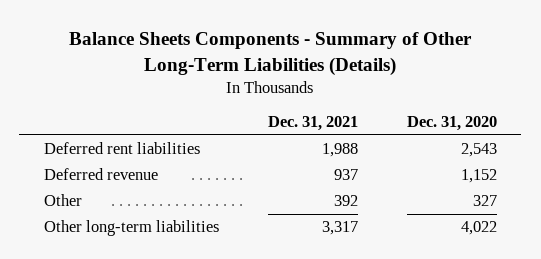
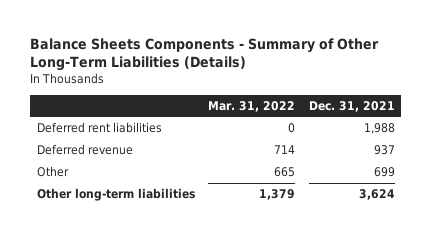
- | Dec. 31, 2021 | Dec. 31, 2020
+ | Mar. 31, 2022 | Dec. 31, 2021
- Other | 392 | 327
- Other long-term liabilities | 3,317 | 4,022
+ Other | 665 | 699
+ Other long-term liabilities | 1,379 | 3,624

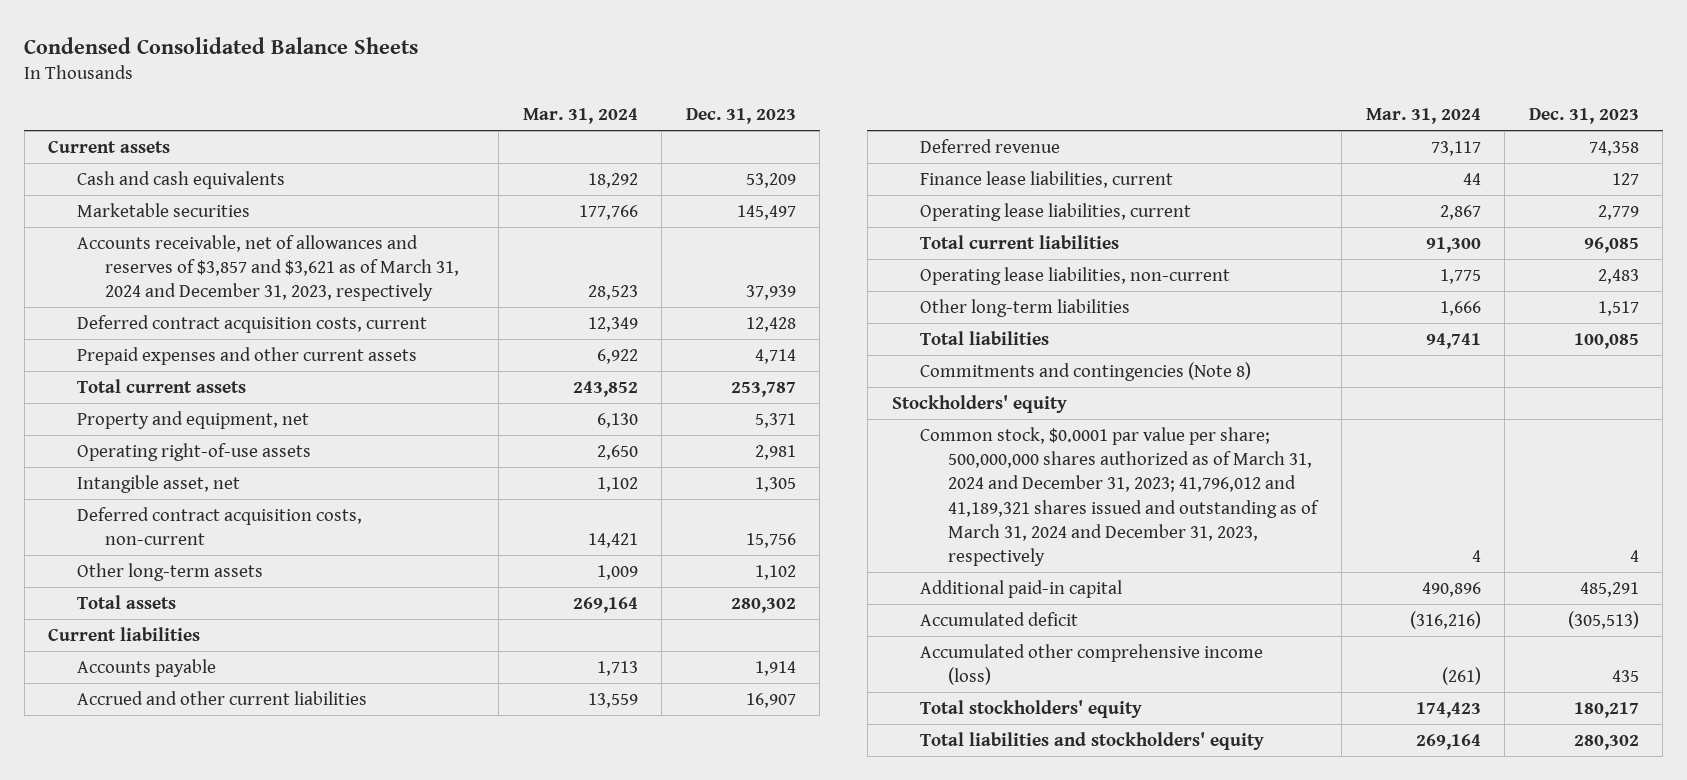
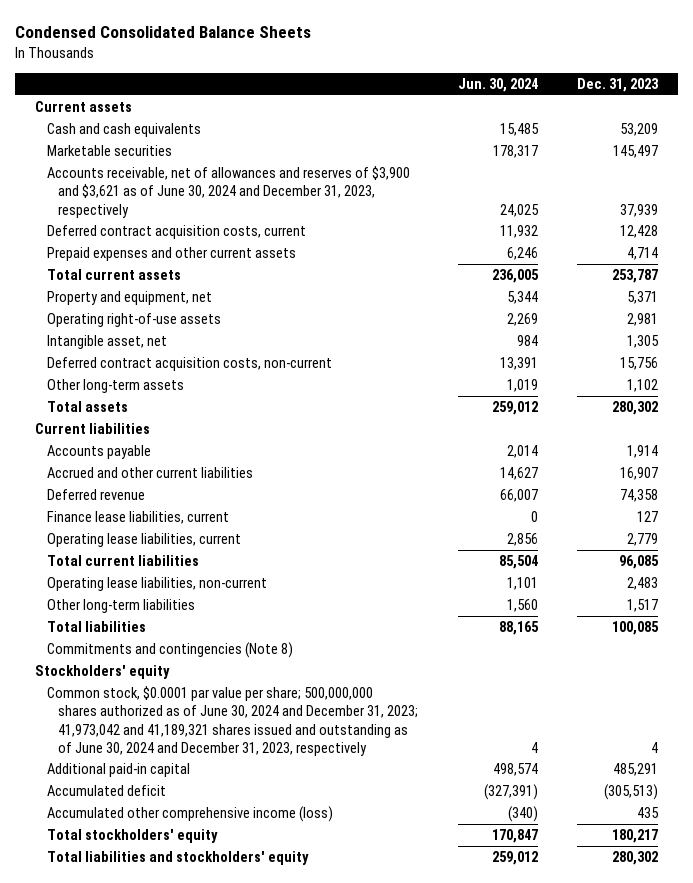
- | Mar. 31, 2024 | Dec. 31, 2023
+ | Jun. 30, 2024 | Dec. 31, 2023
- Accounts receivable, net of allowances and reserves of $3,857 and $3,621 as of March 31, 2024 and December 31, 2023, respectively | 28,523 | 37,939
+ Accounts receivable, net of allowances and reserves of $3,900 and $3,621 as of June 30, 2024 and December 31, 2023, respectively | 24,025 | 37,939
- Common stock, $0.0001 par value per share; 500,000,000 shares authorized as of March 31, 2024 and December 31, 2023; 41,796,012 and 41,189,321 shares issued and outstanding as of March 31, 2024 and December 31, 2023, respectively | 4 | 4
+ Common stock, $0.0001 par value per share; 500,000,000 shares authorized as of June 30, 2024 and December 31, 2023; 41,973,042 and 41,189,321 shares issued and outstanding as of June 30, 2024 and December 31, 2023, respectively | 4 | 4

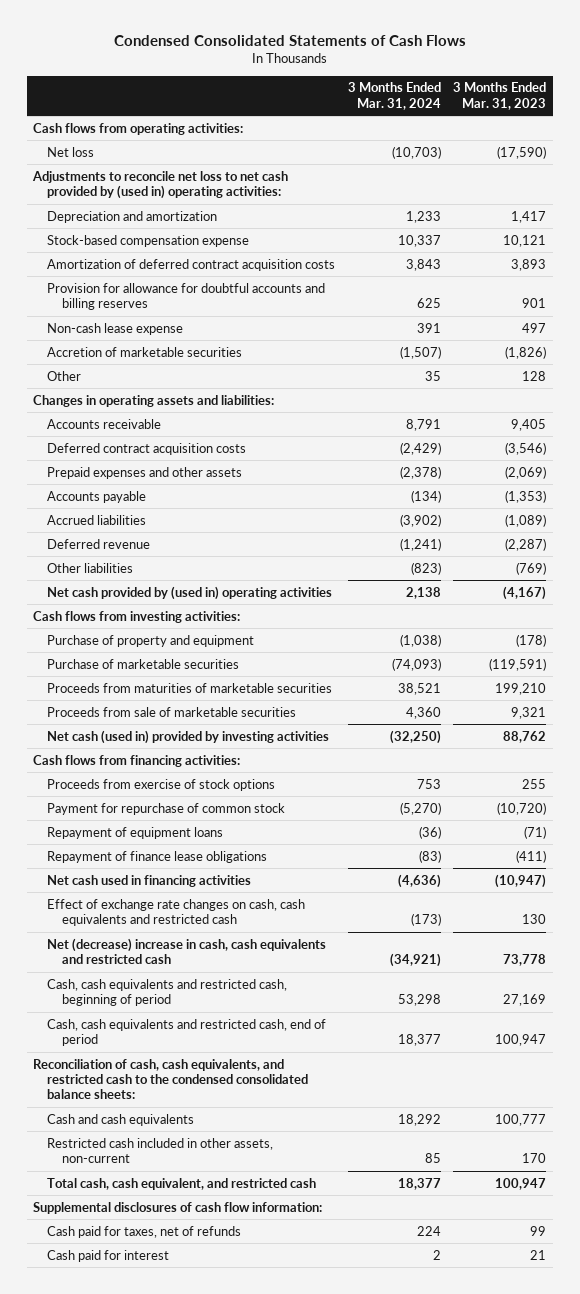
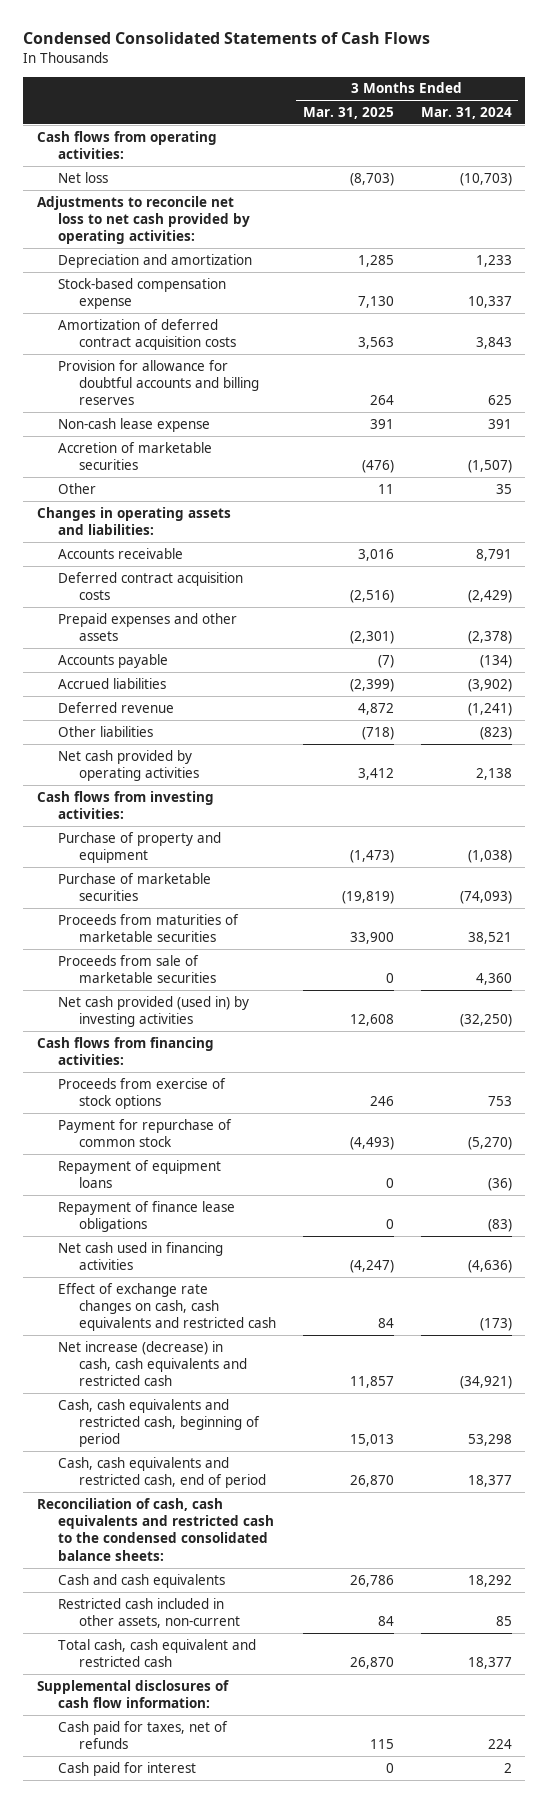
- | 3 Months Ended Mar. 31, 2024 | 3 Months Ended Mar. 31, 2023
+ | 3 Months Ended Mar. 31, 2025 | 3 Months Ended Mar. 31, 2024
- Adjustments to reconcile net loss to net cash provided by (used in) operating activities:
+ Adjustments to reconcile net loss to net cash provided by operating activities:
- Net cash provided by (used in) operating activities | 2,138 | (4,167)
+ Net cash provided by operating activities | 3,412 | 2,138
- Net cash (used in) provided by investing activities | (32,250) | 88,762
+ Net cash provided (used in) by investing activities | 12,608 | (32,250)
- Net (decrease) increase in cash, cash equivalents and restricted cash | (34,921) | 73,778
+ Net increase (decrease) in cash, cash equivalents and restricted cash | 11,857 | (34,921)
- Reconciliation of cash, cash equivalents, and restricted cash to the condensed consolidated balance sheets:
+ Reconciliation of cash, cash equivalents and restricted cash to the condensed consolidated balance sheets:
- Total cash, cash equivalent, and restricted cash | 18,377 | 100,947
+ Total cash, cash equivalent and restricted cash | 26,870 | 18,377

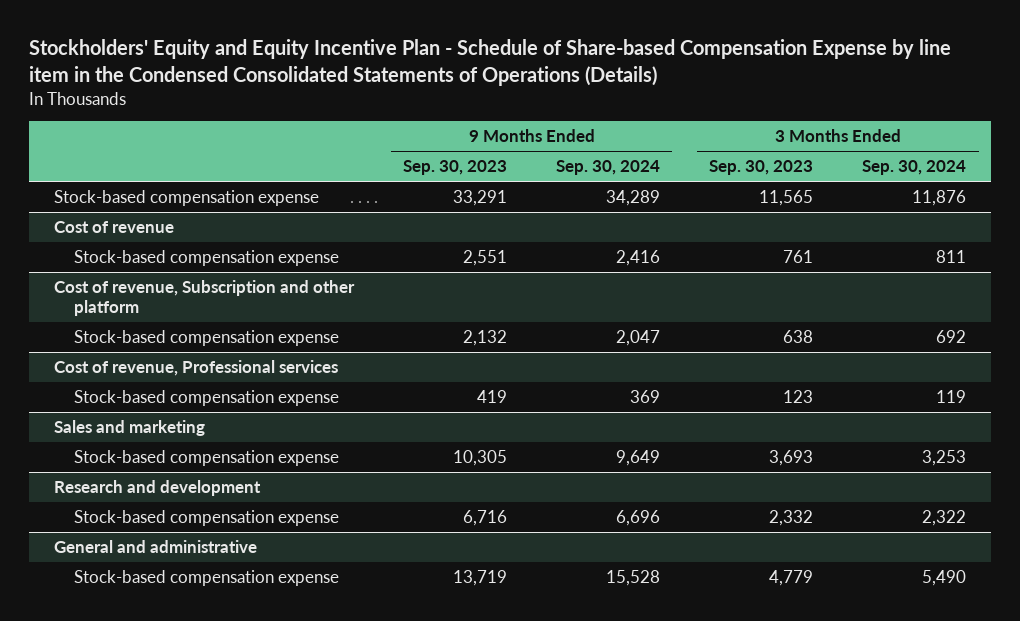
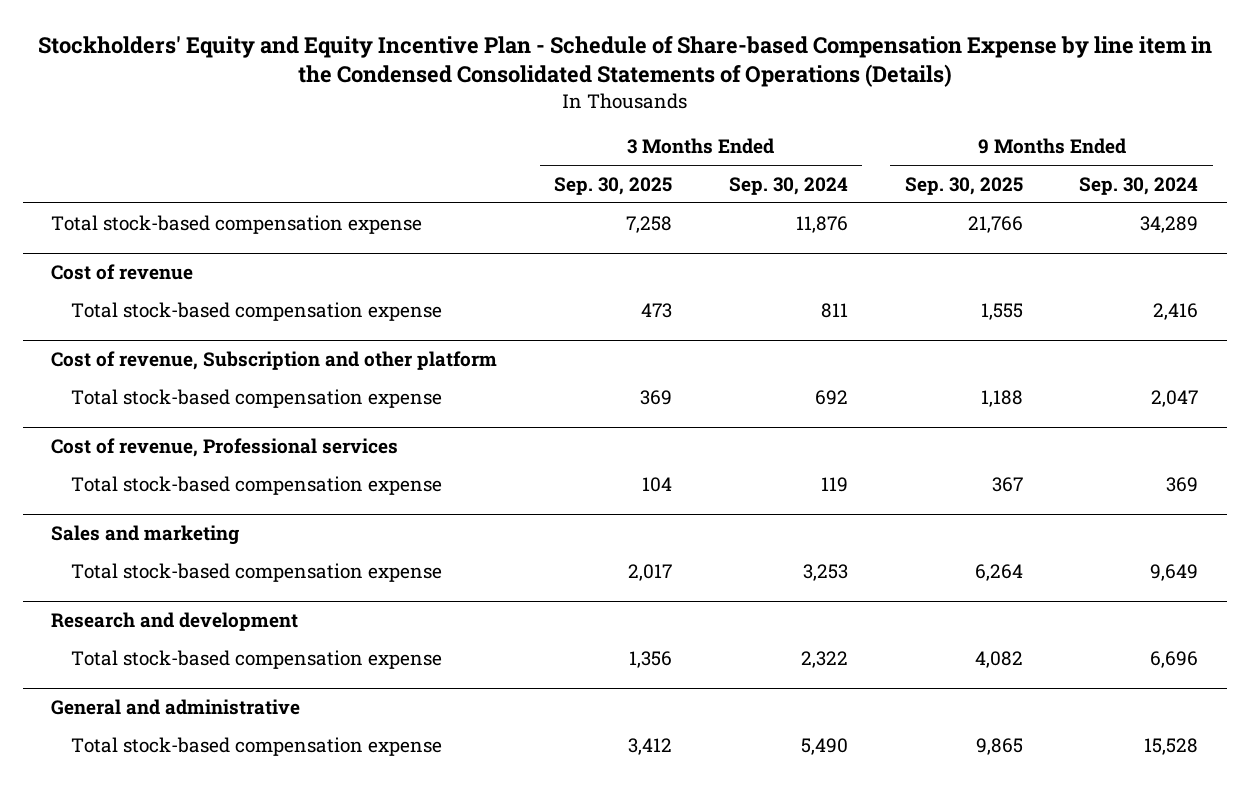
- | 9 Months Ended Sep. 30, 2023 | 9 Months Ended Sep. 30, 2024 | 3 Months Ended Sep. 30, 2023 | 3 Months Ended Sep. 30, 2024
+ | 3 Months Ended Sep. 30, 2025 | 3 Months Ended Sep. 30, 2024 | 9 Months Ended Sep. 30, 2025 | 9 Months Ended Sep. 30, 2024
- Stock-based compensation expense | 33,291 | 34,289 | 11,565 | 11,876
+ Total stock-based compensation expense | 7,258 | 11,876 | 21,766 | 34,289
@ Cost of revenue
- Stock-based compensation expense | 2,551 | 2,416 | 761 | 811
+ Total stock-based compensation expense | 473 | 811 | 1,555 | 2,416
@ Cost of revenue, Subscription and other platform
- Stock-based compensation expense | 2,132 | 2,047 | 638 | 692
+ Total stock-based compensation expense | 369 | 692 | 1,188 | 2,047
@ Cost of revenue, Professional services
- Stock-based compensation expense | 419 | 369 | 123 | 119
+ Total stock-based compensation expense | 104 | 119 | 367 | 369
@ Sales and marketing
- Stock-based compensation expense | 10,305 | 9,649 | 3,693 | 3,253
+ Total stock-based compensation expense | 2,017 | 3,253 | 6,264 | 9,649
@ Research and development
- Stock-based compensation expense | 6,716 | 6,696 | 2,332 | 2,322
+ Total stock-based compensation expense | 1,356 | 2,322 | 4,082 | 6,696
@ General and administrative
- Stock-based compensation expense | 13,719 | 15,528 | 4,779 | 5,490
+ Total stock-based compensation expense | 3,412 | 5,490 | 9,865 | 15,528

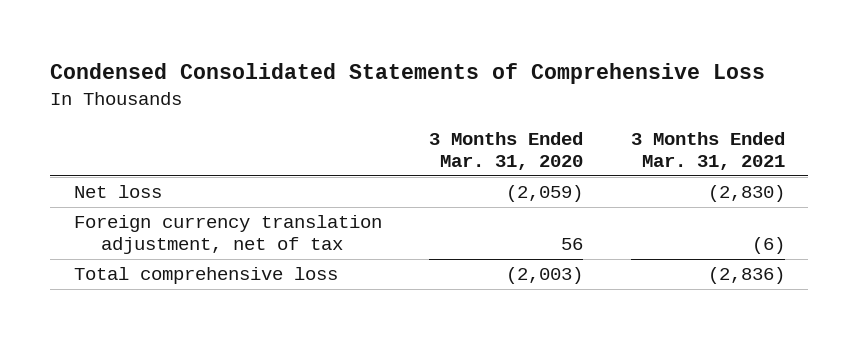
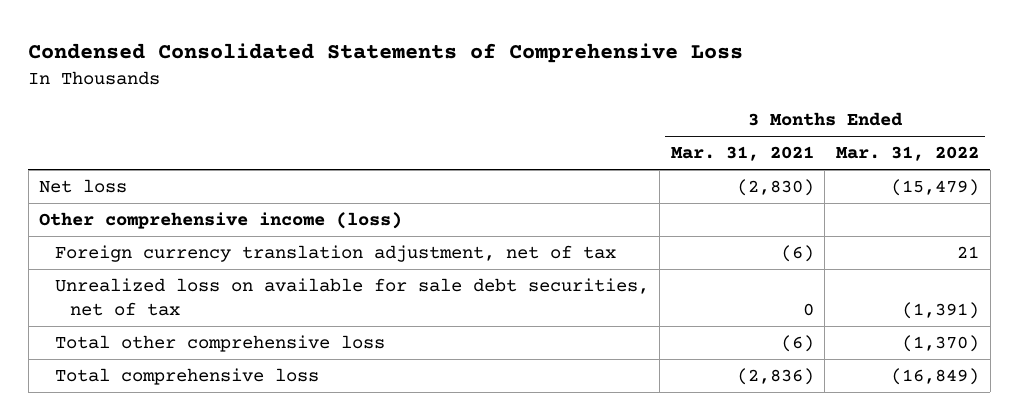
- | 3 Months Ended Mar. 31, 2020 | 3 Months Ended Mar. 31, 2021
+ | 3 Months Ended Mar. 31, 2021 | 3 Months Ended Mar. 31, 2022
+ Other comprehensive income (loss)
+ Unrealized loss on available for sale debt securities, net of tax | 0 | (1,391)
+ Total other comprehensive loss | (6) | (1,370)

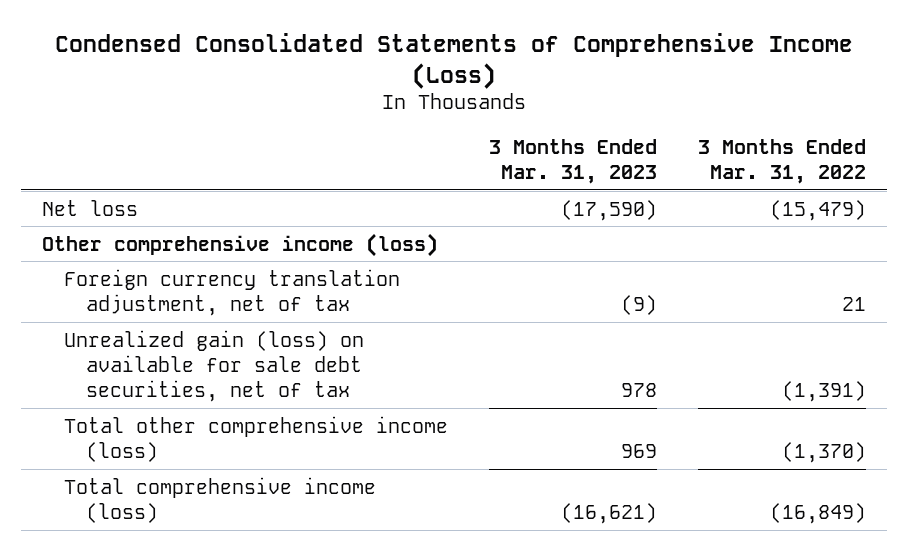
- Condensed Consolidated Statements of Comprehensive Loss
+ Condensed Consolidated Statements of Comprehensive Income (Loss)
- | 3 Months Ended Mar. 31, 2021 | 3 Months Ended Mar. 31, 2022
+ | 3 Months Ended Mar. 31, 2023 | 3 Months Ended Mar. 31, 2022
- Unrealized loss on available for sale debt securities, net of tax | 0 | (1,391)
- Total other comprehensive loss | (6) | (1,370)
- Total comprehensive loss | (2,836) | (16,849)
+ Unrealized gain (loss) on available for sale debt securities, net of tax | 978 | (1,391)
+ Total other comprehensive income (loss) | 969 | (1,370)
+ Total comprehensive income (loss) | (16,621) | (16,849)

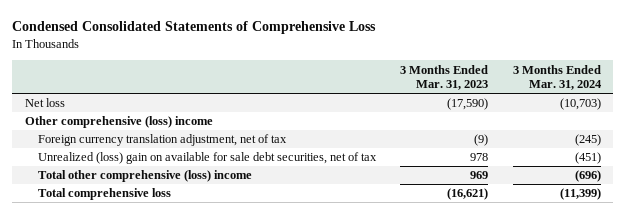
- Condensed Consolidated Statements of Comprehensive Income (Loss)
+ Condensed Consolidated Statements of Comprehensive Loss
- | 3 Months Ended Mar. 31, 2023 | 3 Months Ended Mar. 31, 2022
+ | 3 Months Ended Mar. 31, 2023 | 3 Months Ended Mar. 31, 2024
- Other comprehensive income (loss)
+ Other comprehensive (loss) income
- Unrealized gain (loss) on available for sale debt securities, net of tax | 978 | (1,391)
- Total other comprehensive income (loss) | 969 | (1,370)
- Total comprehensive income (loss) | (16,621) | (16,849)
+ Unrealized (loss) gain on available for sale debt securities, net of tax | 978 | (451)
+ Total other comprehensive (loss) income | 969 | (696)
+ Total comprehensive loss | (16,621) | (11,399)

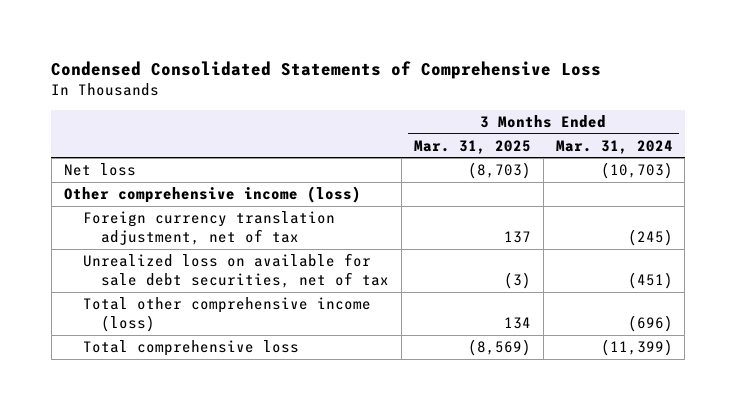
- | 3 Months Ended Mar. 31, 2023 | 3 Months Ended Mar. 31, 2024
+ | 3 Months Ended Mar. 31, 2025 | 3 Months Ended Mar. 31, 2024
- Other comprehensive (loss) income
+ Other comprehensive income (loss)
- Unrealized (loss) gain on available for sale debt securities, net of tax | 978 | (451)
- Total other comprehensive (loss) income | 969 | (696)
+ Unrealized loss on available for sale debt securities, net of tax | (3) | (451)
+ Total other comprehensive income (loss) | 134 | (696)

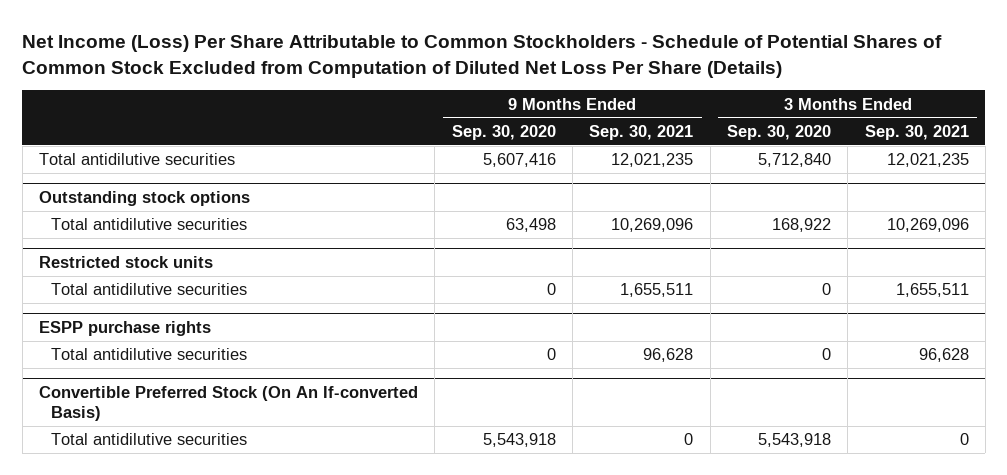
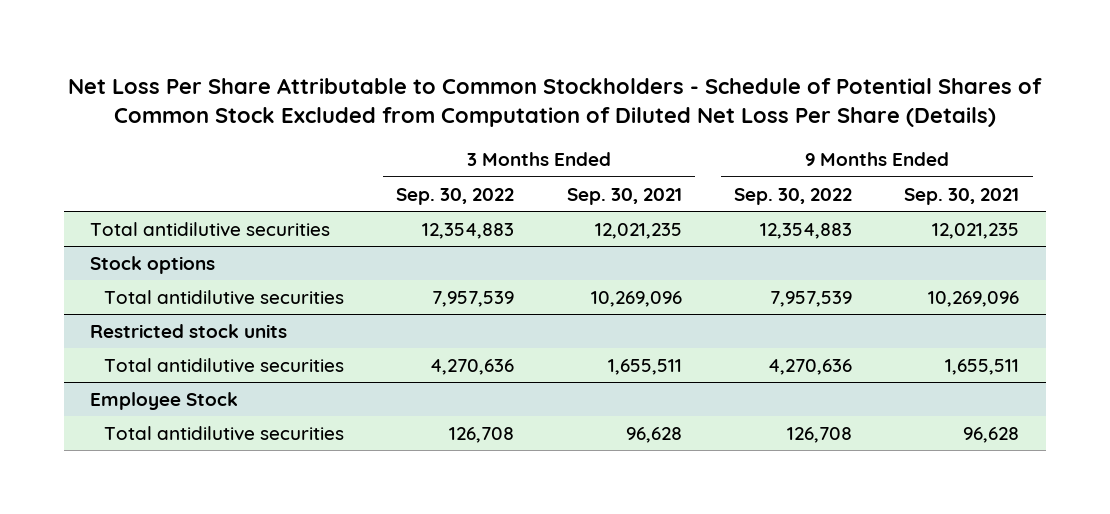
- Net Income (Loss) Per Share Attributable to Common Stockholders - Schedule of Potential Shares of Common Stock Excluded from Computation of Diluted Net Loss Per Share (Details)
+ Net Loss Per Share Attributable to Common Stockholders - Schedule of Potential Shares of Common Stock Excluded from Computation of Diluted Net Loss Per Share (Details)
- | 9 Months Ended Sep. 30, 2020 | 9 Months Ended Sep. 30, 2021 | 3 Months Ended Sep. 30, 2020 | 3 Months Ended Sep. 30, 2021
+ | 3 Months Ended Sep. 30, 2022 | 3 Months Ended Sep. 30, 2021 | 9 Months Ended Sep. 30, 2022 | 9 Months Ended Sep. 30, 2021
- Outstanding stock options
+ Stock options
- ESPP purchase rights
+ Employee Stock
- Convertible Preferred Stock (On An If-converted Basis)
- Total antidilutive securities | 5,543,918 | 0 | 5,543,918 | 0

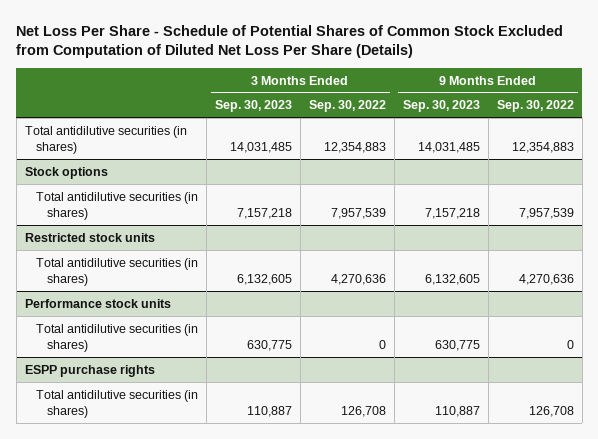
- Net Loss Per Share Attributable to Common Stockholders - Schedule of Potential Shares of Common Stock Excluded from Computation of Diluted Net Loss Per Share (Details)
+ Net Loss Per Share - Schedule of Potential Shares of Common Stock Excluded from Computation of Diluted Net Loss Per Share (Details)
- | 3 Months Ended Sep. 30, 2022 | 3 Months Ended Sep. 30, 2021 | 9 Months Ended Sep. 30, 2022 | 9 Months Ended Sep. 30, 2021
+ | 3 Months Ended Sep. 30, 2023 | 3 Months Ended Sep. 30, 2022 | 9 Months Ended Sep. 30, 2023 | 9 Months Ended Sep. 30, 2022
- Total antidilutive securities | 12,354,883 | 12,021,235 | 12,354,883 | 12,021,235
+ Total antidilutive securities (in shares) | 14,031,485 | 12,354,883 | 14,031,485 | 12,354,883
@ Stock options
- Total antidilutive securities | 7,957,539 | 10,269,096 | 7,957,539 | 10,269,096
+ Total antidilutive securities (in shares) | 7,157,218 | 7,957,539 | 7,157,218 | 7,957,539
@ Restricted stock units
- Total antidilutive securities | 4,270,636 | 1,655,511 | 4,270,636 | 1,655,511
- Employee Stock
- Total antidilutive securities | 126,708 | 96,628 | 126,708 | 96,628
@ Restricted stock units
+ Total antidilutive securities (in shares) | 6,132,605 | 4,270,636 | 6,132,605 | 4,270,636
+ Performance stock units
+ Total antidilutive securities (in shares) | 630,775 | 0 | 630,775 | 0
+ ESPP purchase rights
+ Total antidilutive securities (in shares) | 110,887 | 126,708 | 110,887 | 126,708

